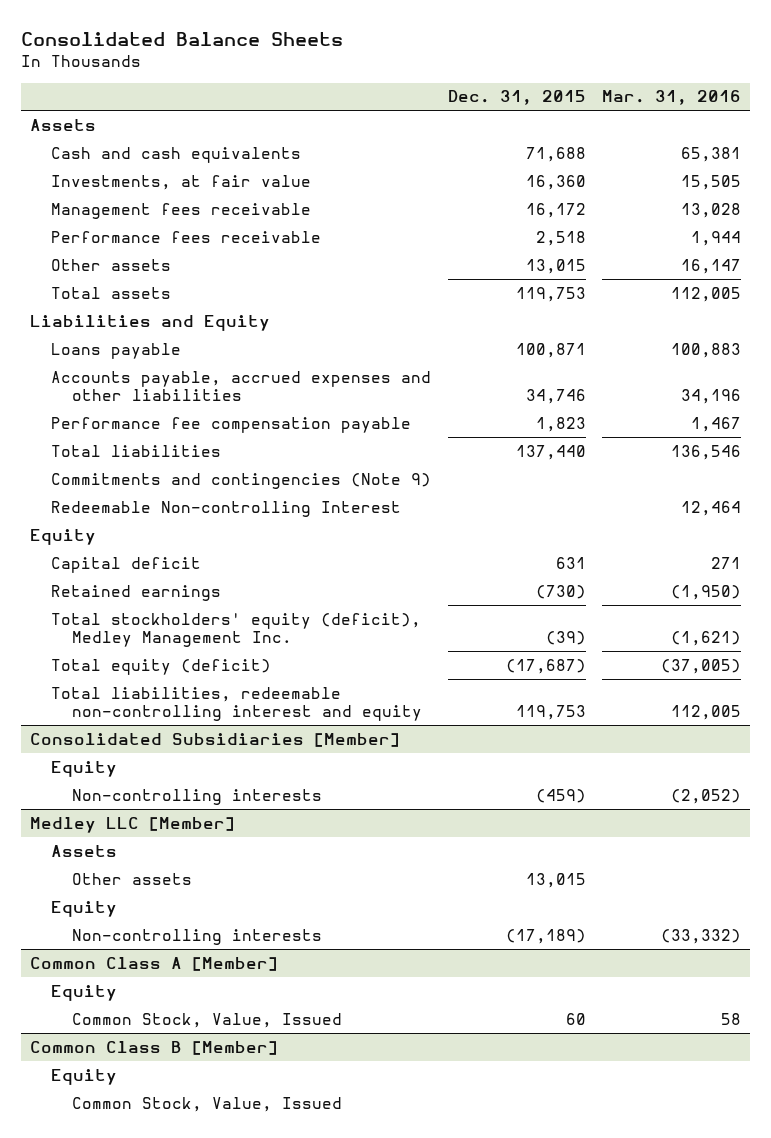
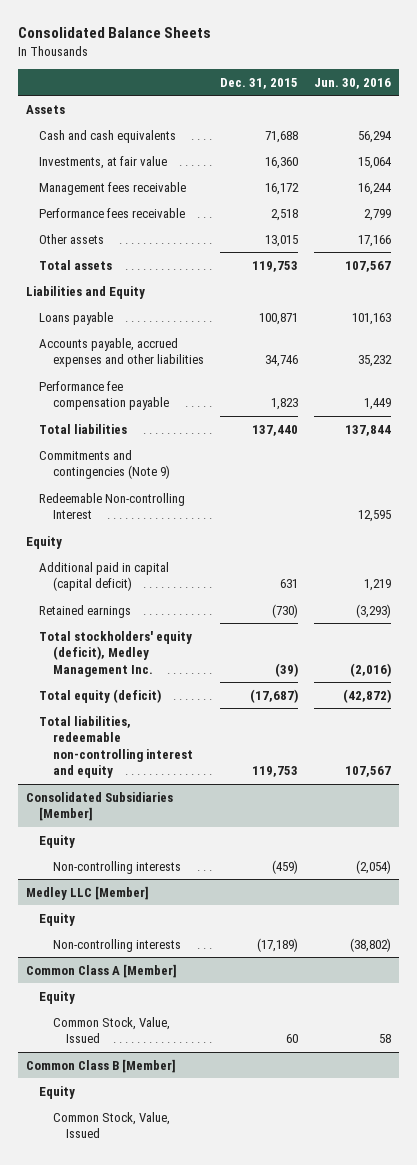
- | Dec. 31, 2015 | Mar. 31, 2016
+ | Dec. 31, 2015 | Jun. 30, 2016
- Capital deficit | 631 | 271
+ Additional paid in capital (capital deficit) | 631 | 1,219
@ Medley LLC [Member]
- Assets
- Other assets | 13,015 |

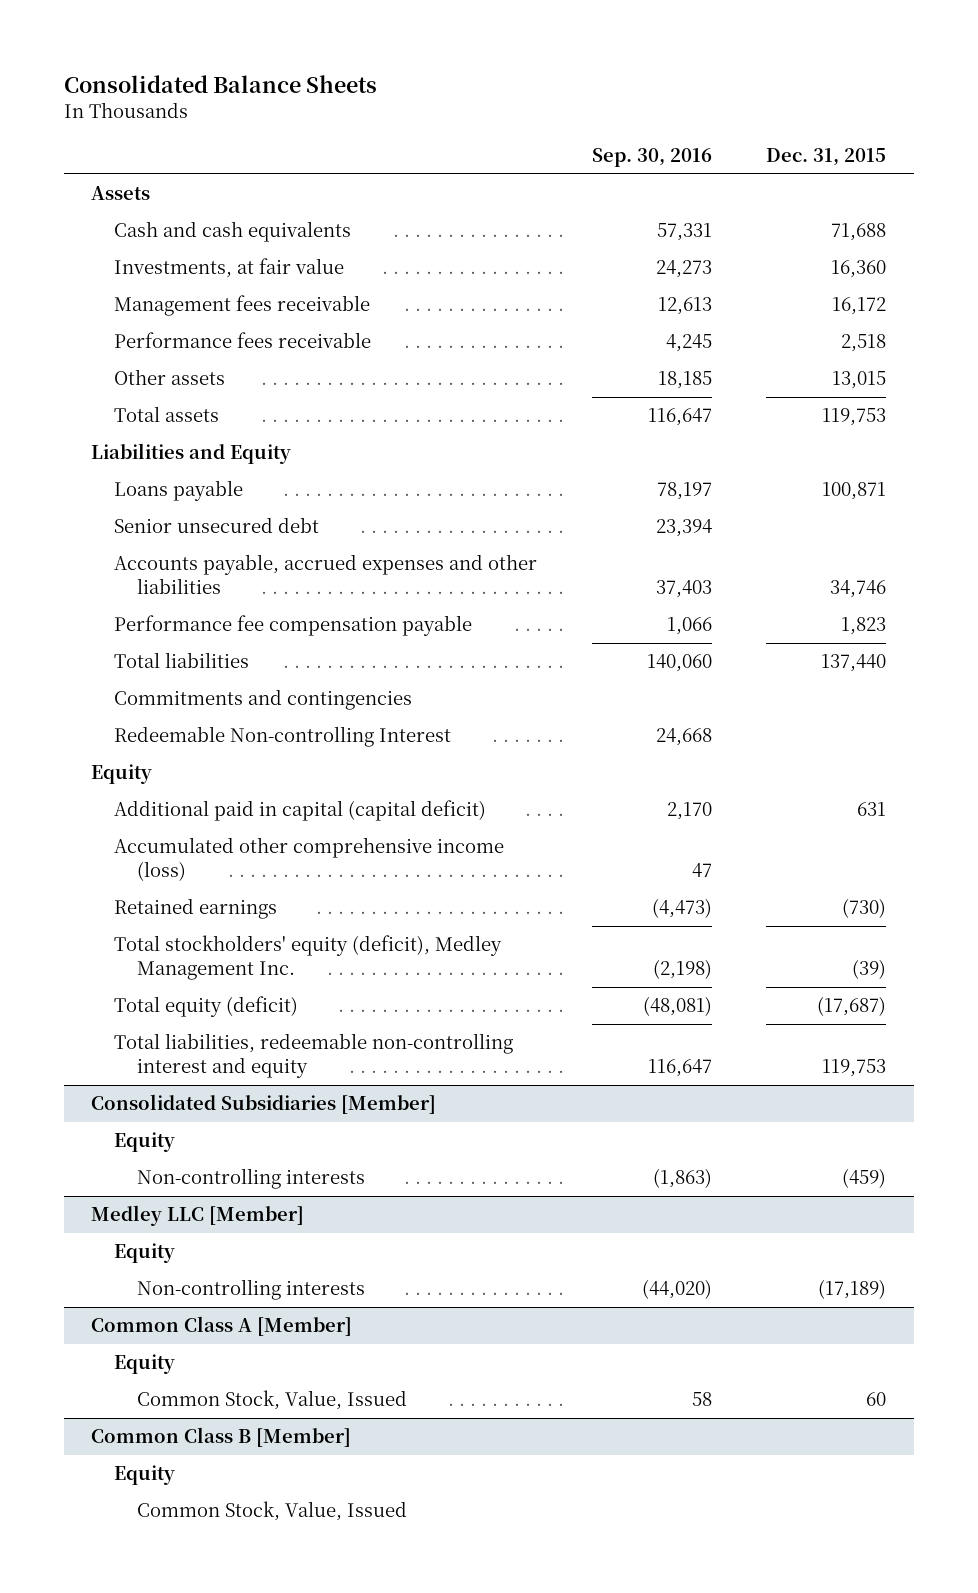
- | Dec. 31, 2015 | Jun. 30, 2016
+ | Sep. 30, 2016 | Dec. 31, 2015
+ Senior unsecured debt | 23,394 |
- Commitments and contingencies (Note 9)
+ Commitments and contingencies
+ Accumulated other comprehensive income (loss) | 47 |

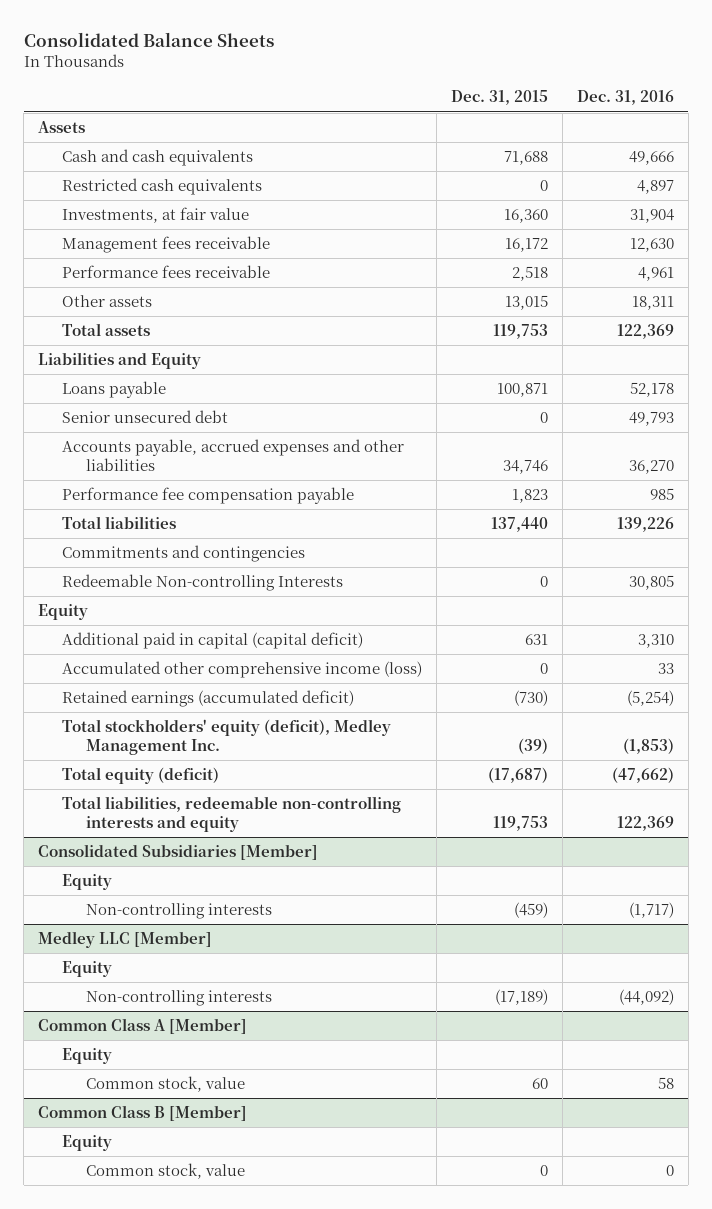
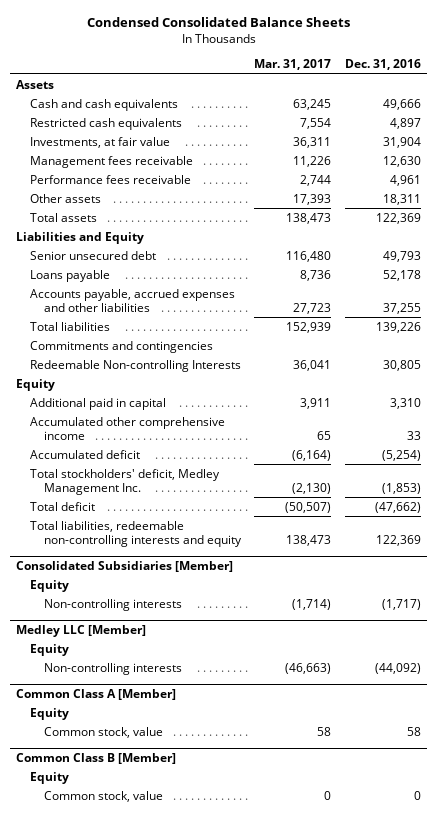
- Consolidated Balance Sheets
+ Condensed Consolidated Balance Sheets
- | Dec. 31, 2015 | Dec. 31, 2016
+ | Mar. 31, 2017 | Dec. 31, 2016
- Accounts payable, accrued expenses and other liabilities | 34,746 | 36,270
- Performance fee compensation payable | 1,823 | 985
moved down: Loans payable | 8,736 | 52,178
+ Accounts payable, accrued expenses and other liabilities | 27,723 | 37,255
- Additional paid in capital (capital deficit) | 631 | 3,310
- Accumulated other comprehensive income (loss) | 0 | 33
- Retained earnings (accumulated deficit) | (730) | (5,254)
- Total stockholders' equity (deficit), Medley Management Inc. | (39) | (1,853)
- Total equity (deficit) | (17,687) | (47,662)
+ Additional paid in capital | 3,911 | 3,310
+ Accumulated other comprehensive income | 65 | 33
+ Accumulated deficit | (6,164) | (5,254)
+ Total stockholders' deficit, Medley Management Inc. | (2,130) | (1,853)
+ Total deficit | (50,507) | (47,662)

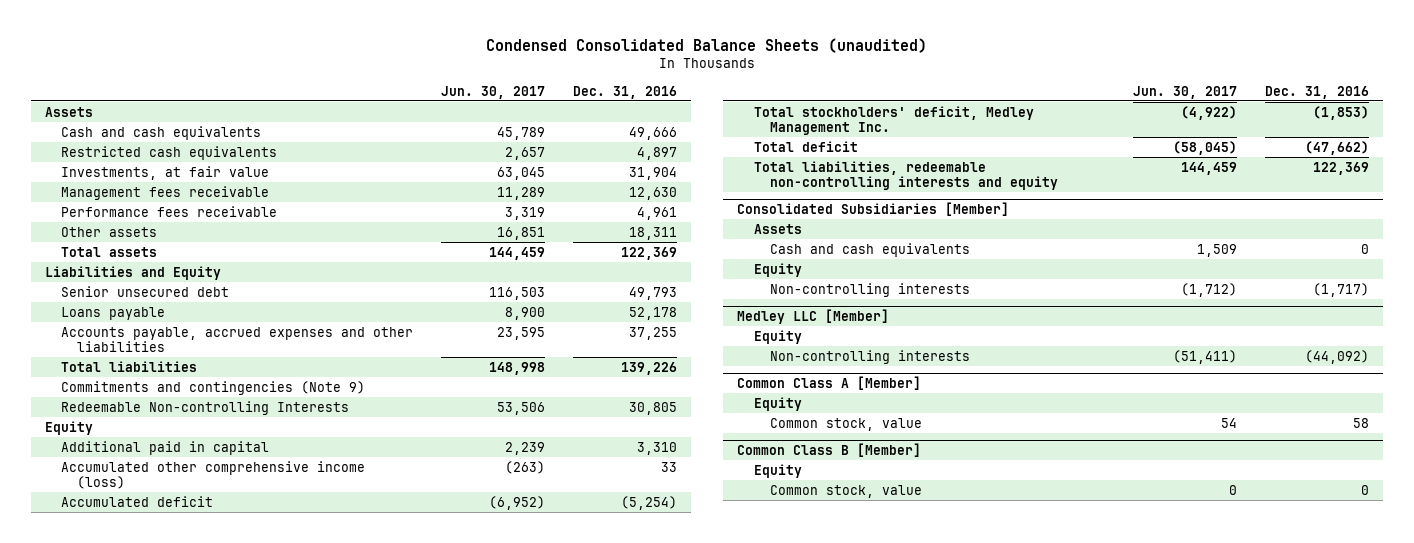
- Condensed Consolidated Balance Sheets
+ Condensed Consolidated Balance Sheets (unaudited)
- | Mar. 31, 2017 | Dec. 31, 2016
+ | Jun. 30, 2017 | Dec. 31, 2016
- Commitments and contingencies
+ Commitments and contingencies (Note 9)
- Accumulated other comprehensive income | 65 | 33
+ Accumulated other comprehensive income (loss) | (263) | 33
@ Consolidated Subsidiaries [Member]
+ Assets
+ Cash and cash equivalents | 1,509 | 0

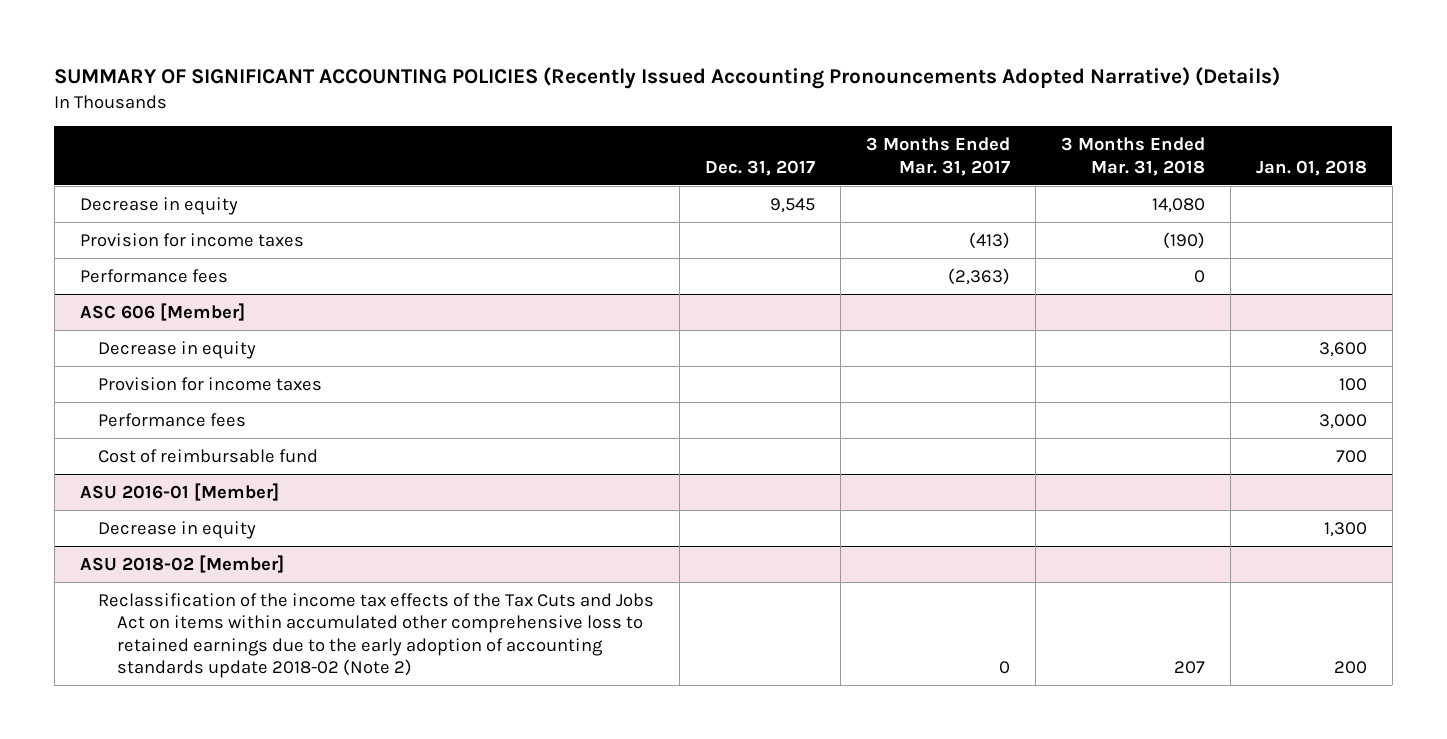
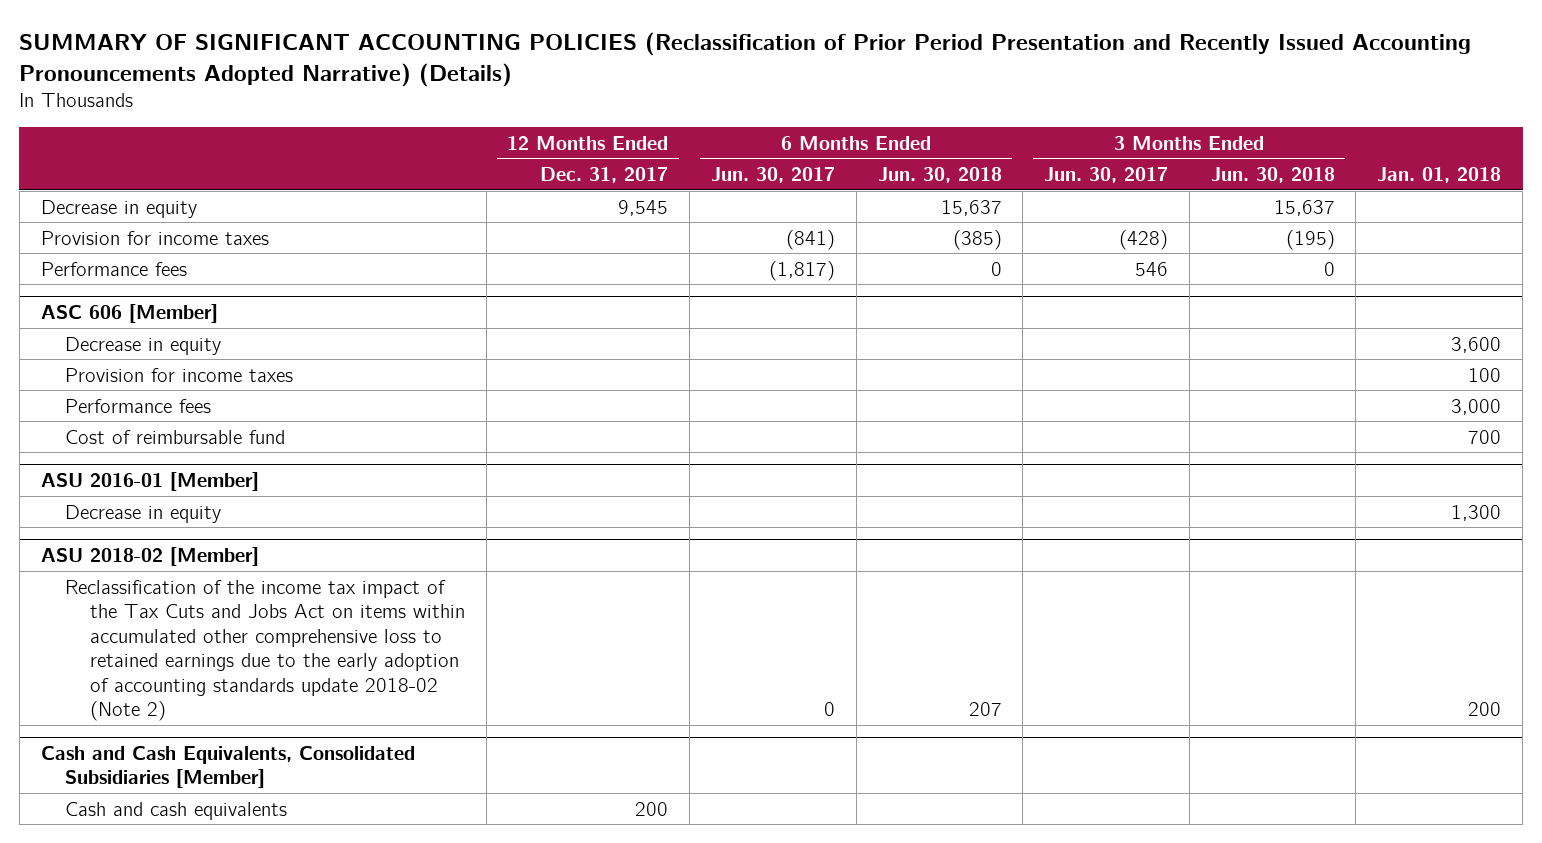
- SUMMARY OF SIGNIFICANT ACCOUNTING POLICIES (Recently Issued Accounting Pronouncements Adopted Narrative) (Details)
+ SUMMARY OF SIGNIFICANT ACCOUNTING POLICIES (Reclassification of Prior Period Presentation and Recently Issued Accounting Pronouncements Adopted Narrative) (Details)
- | Dec. 31, 2017 | 3 Months Ended Mar. 31, 2017 | 3 Months Ended Mar. 31, 2018 | Jan. 01, 2018
+ | 12 Months Ended Dec. 31, 2017 | 6 Months Ended Jun. 30, 2017 | 6 Months Ended Jun. 30, 2018 | 3 Months Ended Jun. 30, 2017 | 3 Months Ended Jun. 30, 2018 | Jan. 01, 2018
@ ASU 2018-02 [Member]
- Reclassification of the income tax effects of the Tax Cuts and Jobs Act on items within accumulated other comprehensive loss to retained earnings due to the early adoption of accounting standards update 2018-02 (Note 2) | | 0 | 207 | 200
+ Reclassification of the income tax impact of the Tax Cuts and Jobs Act on items within accumulated other comprehensive loss to retained earnings due to the early adoption of accounting standards update 2018-02 (Note 2) | | 0 | 207 | | | 200
+ Cash and Cash Equivalents, Consolidated Subsidiaries [Member]
+ Cash and cash equivalents | 200 | | | | |

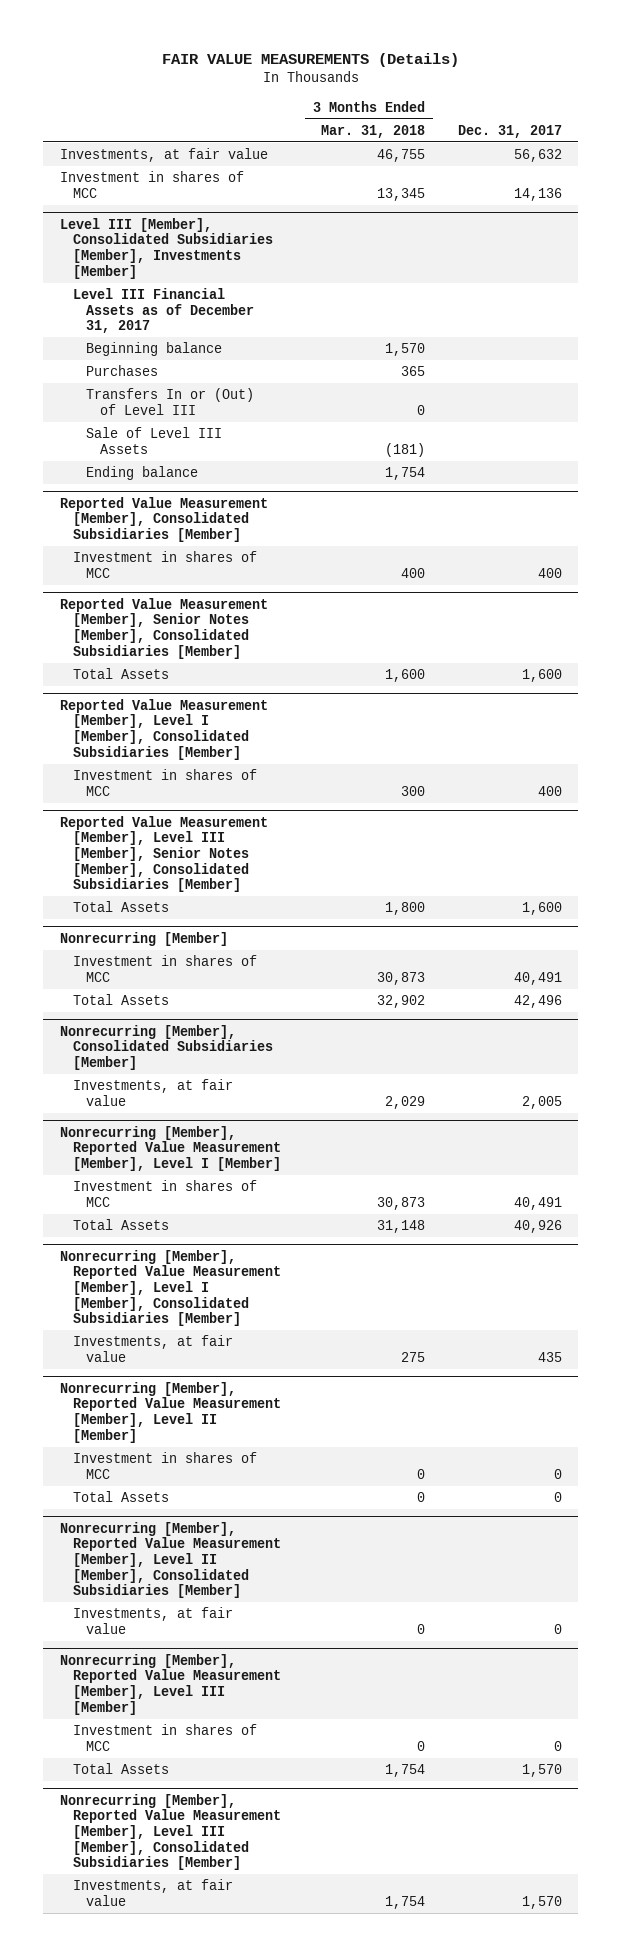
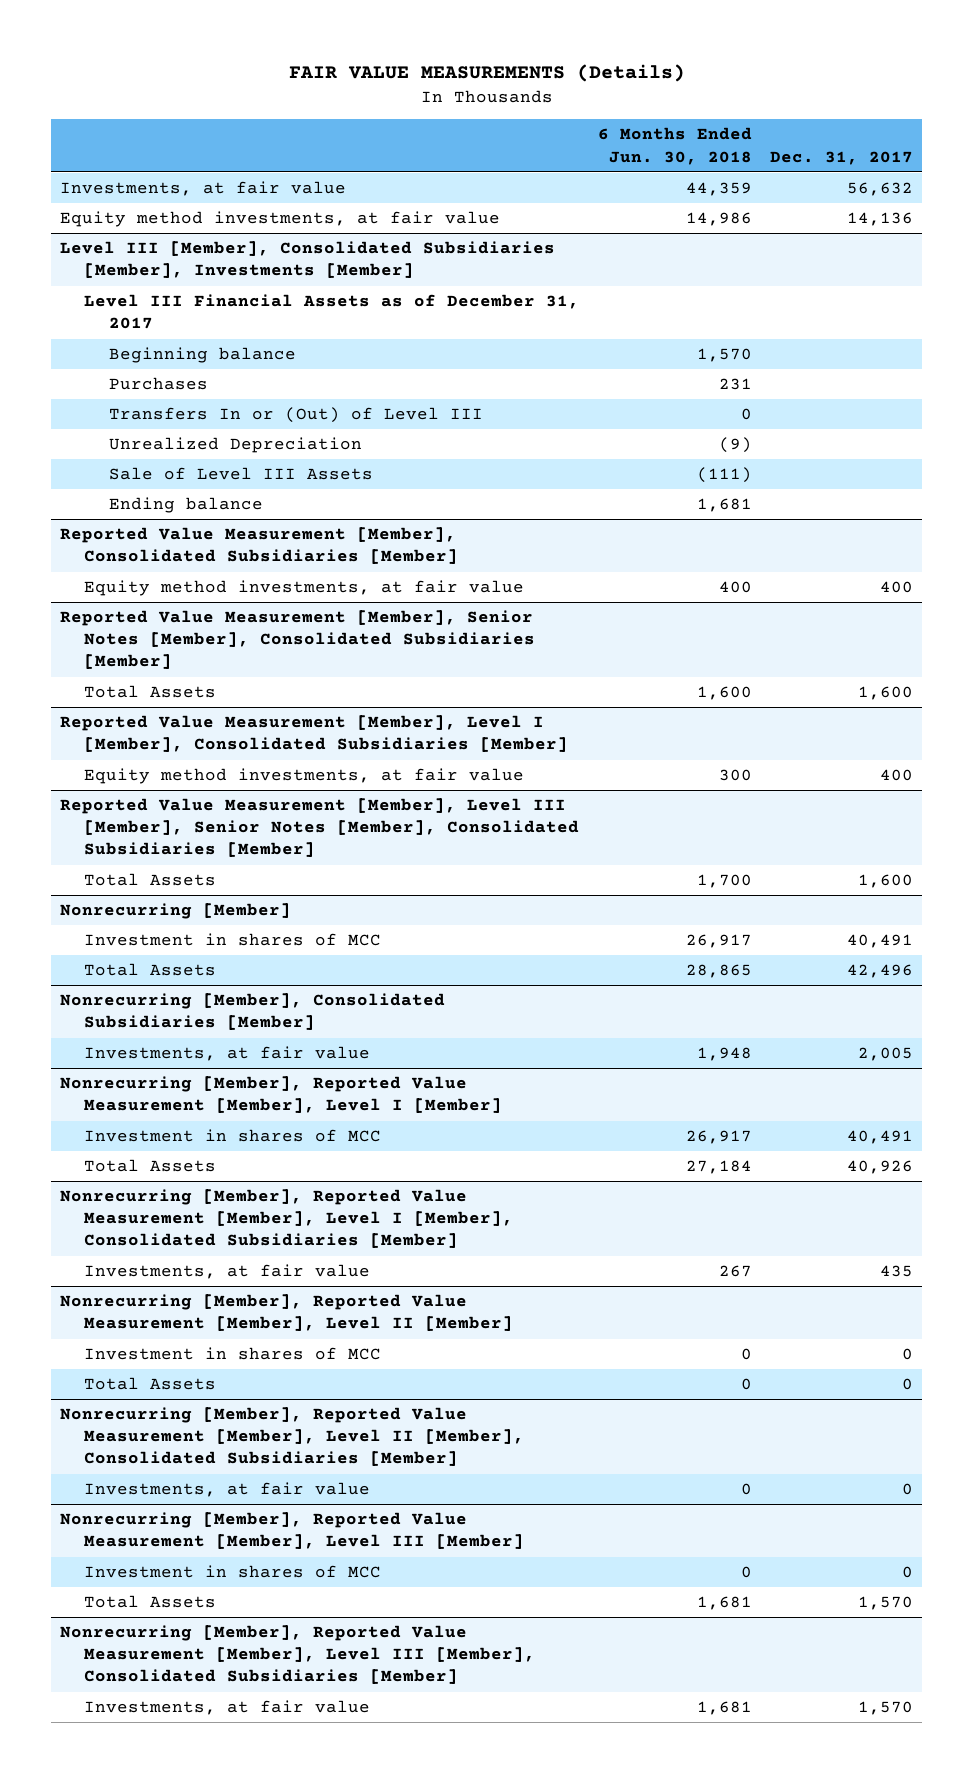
- | 3 Months Ended Mar. 31, 2018 | Dec. 31, 2017
+ | 6 Months Ended Jun. 30, 2018 | Dec. 31, 2017
- Investment in shares of MCC | 13,345 | 14,136
+ Equity method investments, at fair value | 14,986 | 14,136
@ Level III [Member], Consolidated Subsidiaries [Member], Investments [Member]
+ Unrealized Depreciation | (9) |
@ Reported Value Measurement [Member], Consolidated Subsidiaries [Member]
- Investment in shares of MCC | 400 | 400
+ Equity method investments, at fair value | 400 | 400
@ Reported Value Measurement [Member], Level I [Member], Consolidated Subsidiaries [Member]
- Investment in shares of MCC | 300 | 400
+ Equity method investments, at fair value | 300 | 400

